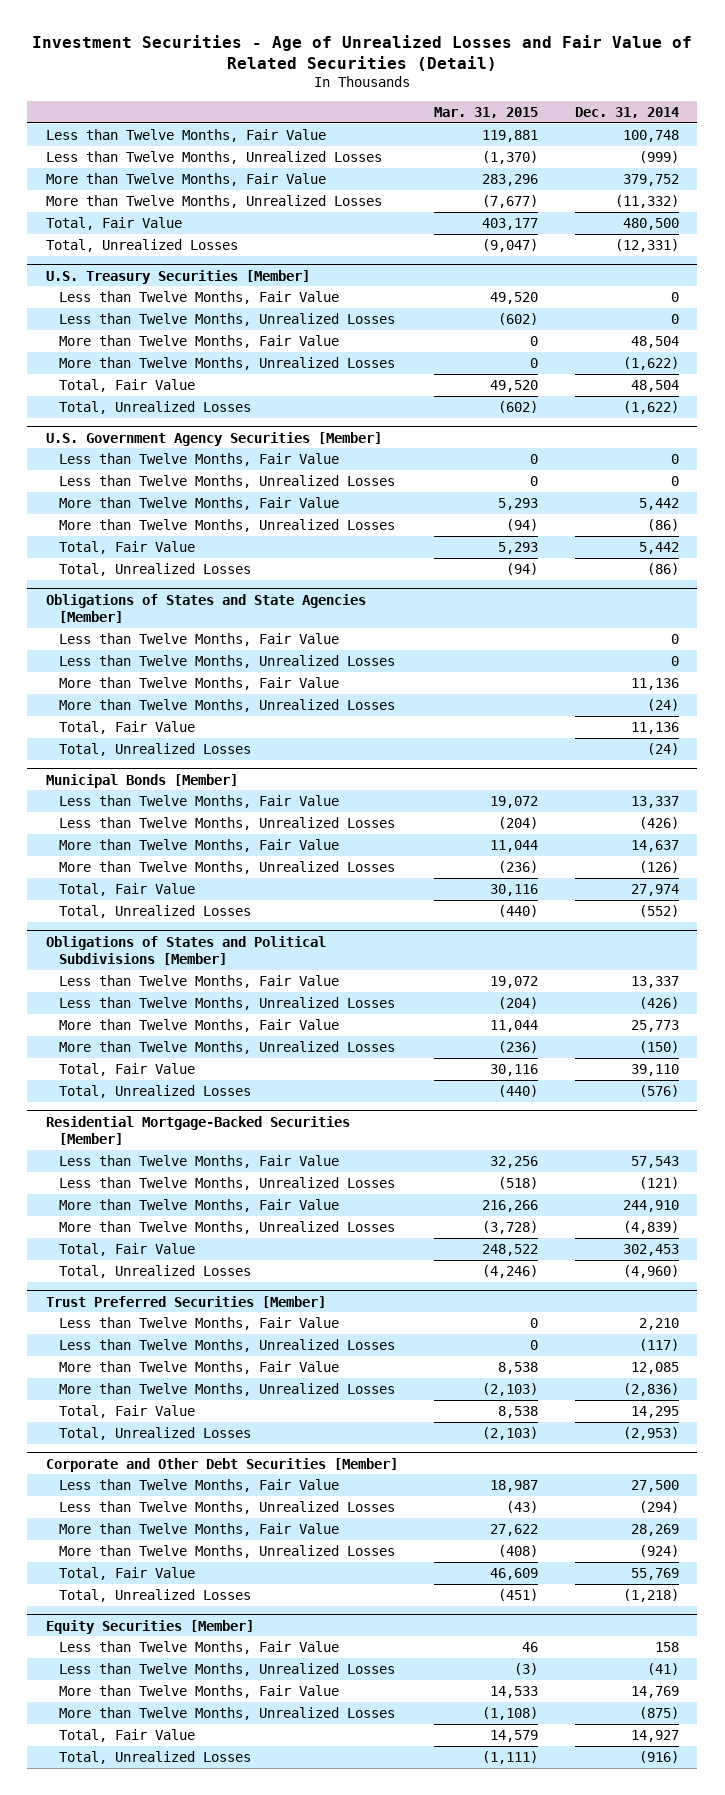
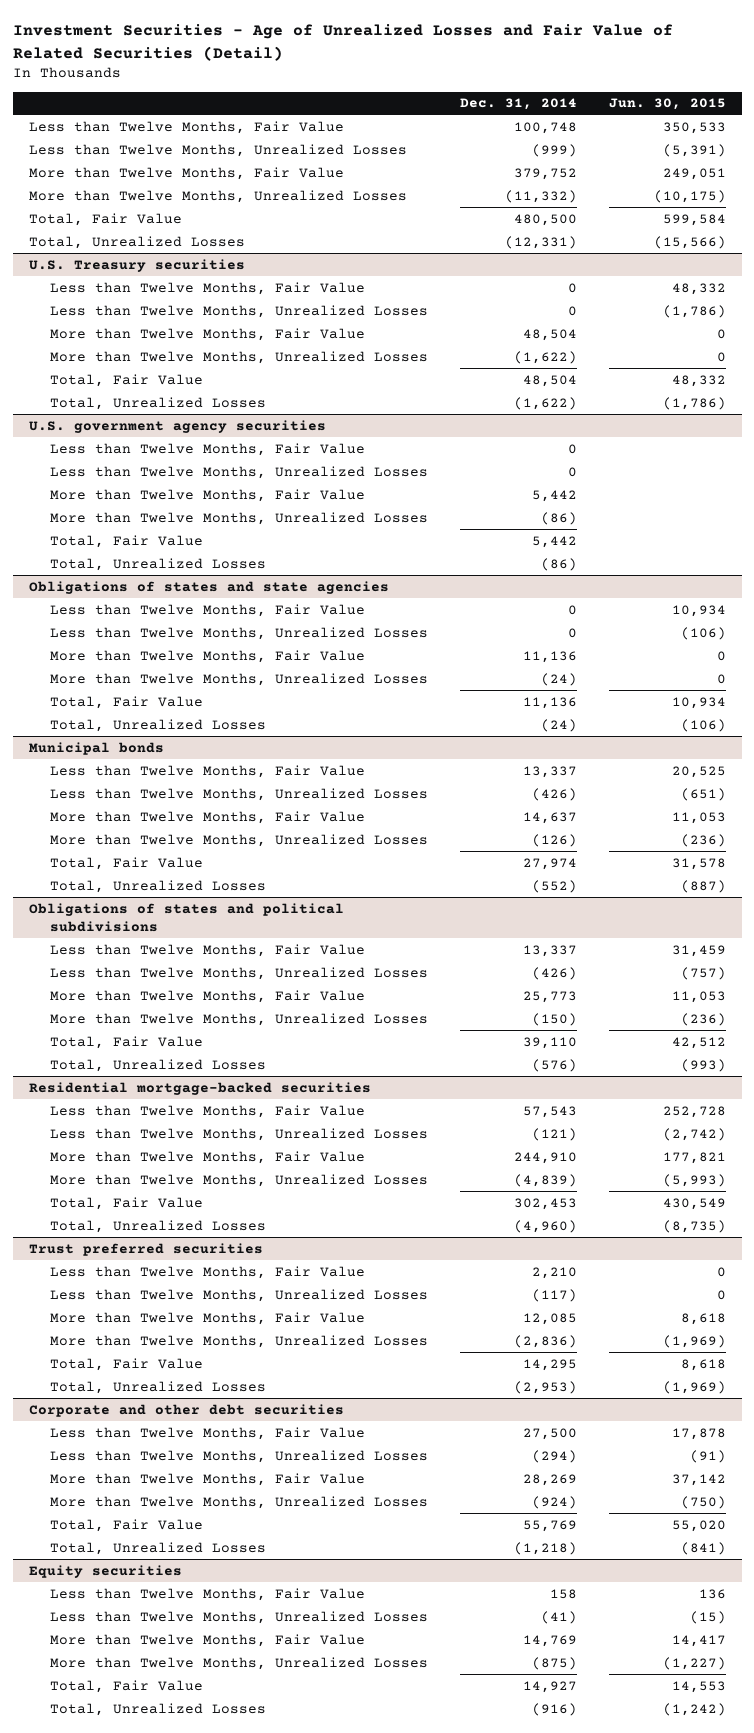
- | Mar. 31, 2015 | Dec. 31, 2014
+ | Dec. 31, 2014 | Jun. 30, 2015
- U.S. Treasury Securities [Member]
+ U.S. Treasury securities
- U.S. Government Agency Securities [Member]
+ U.S. government agency securities
- Obligations of States and State Agencies [Member]
+ Obligations of states and state agencies
- Municipal Bonds [Member]
+ Municipal bonds
- Obligations of States and Political Subdivisions [Member]
+ Obligations of states and political subdivisions
- Residential Mortgage-Backed Securities [Member]
+ Residential mortgage-backed securities
- Trust Preferred Securities [Member]
+ Trust preferred securities
- Corporate and Other Debt Securities [Member]
+ Corporate and other debt securities
- Equity Securities [Member]
+ Equity securities

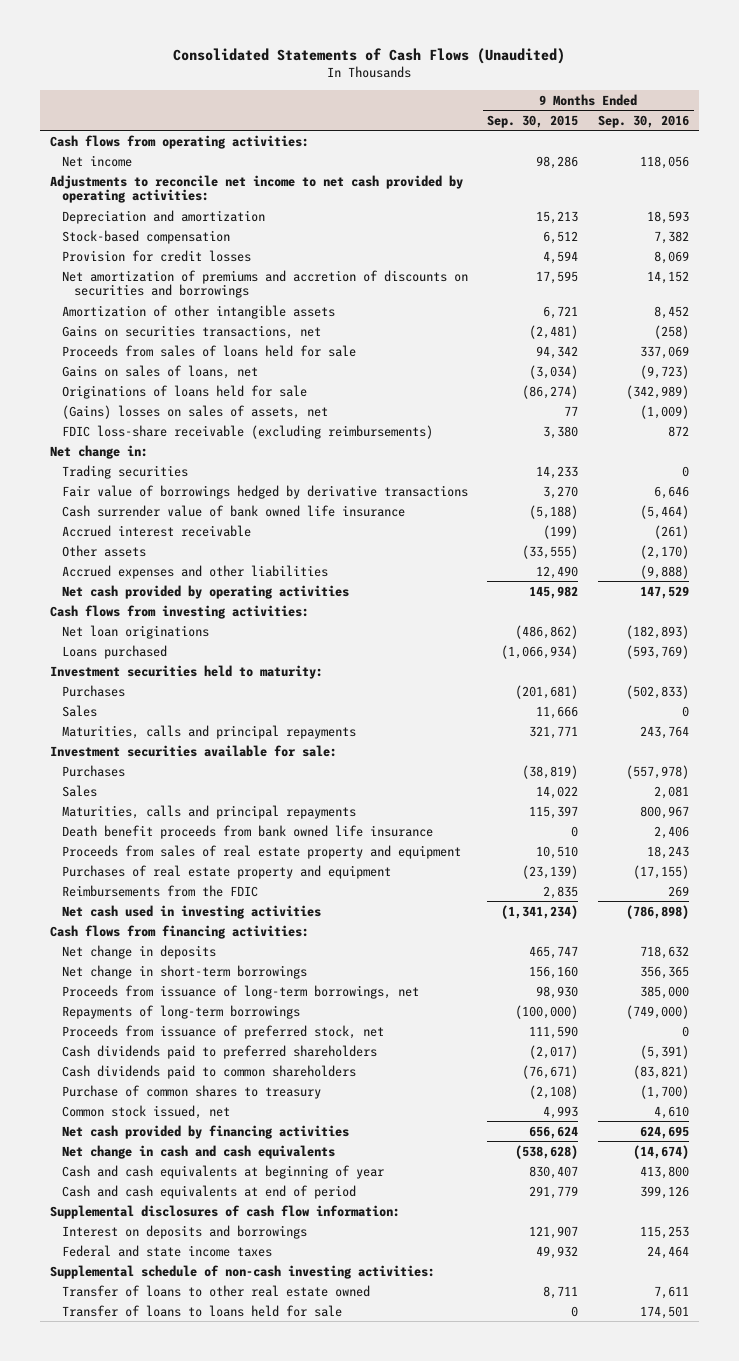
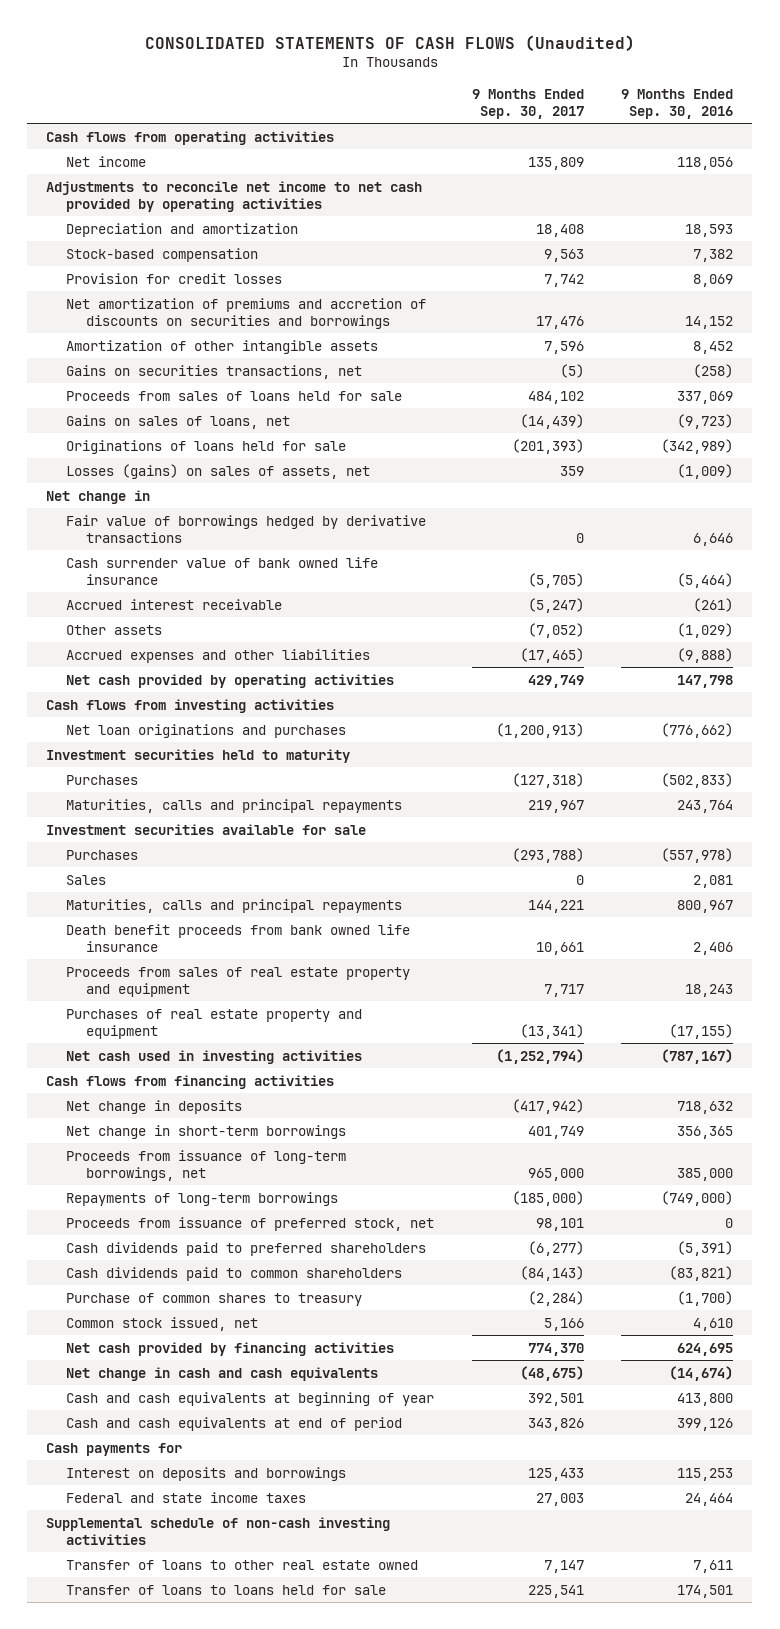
- Consolidated Statements of Cash Flows (Unaudited)
+ CONSOLIDATED STATEMENTS OF CASH FLOWS (Unaudited)
- | 9 Months Ended Sep. 30, 2015 | 9 Months Ended Sep. 30, 2016
+ | 9 Months Ended Sep. 30, 2017 | 9 Months Ended Sep. 30, 2016
- Cash flows from operating activities:
+ Cash flows from operating activities
- Adjustments to reconcile net income to net cash provided by operating activities:
+ Adjustments to reconcile net income to net cash provided by operating activities
- (Gains) losses on sales of assets, net | 77 | (1,009)
- FDIC loss-share receivable (excluding reimbursements) | 3,380 | 872
- Net change in:
- Trading securities | 14,233 | 0
+ Losses (gains) on sales of assets, net | 359 | (1,009)
+ Net change in
- Other assets | (33,555) | (2,170)
+ Other assets | (7,052) | (1,029)
- Net cash provided by operating activities | 145,982 | 147,529
- Cash flows from investing activities:
- Net loan originations | (486,862) | (182,893)
- Loans purchased | (1,066,934) | (593,769)
- Investment securities held to maturity:
+ Net cash provided by operating activities | 429,749 | 147,798
+ Cash flows from investing activities
+ Net loan originations and purchases | (1,200,913) | (776,662)
+ Investment securities held to maturity
- Sales | 11,666 | 0
- Investment securities available for sale:
+ Investment securities available for sale
- Reimbursements from the FDIC | 2,835 | 269
- Net cash used in investing activities | (1,341,234) | (786,898)
- Cash flows from financing activities:
+ Net cash used in investing activities | (1,252,794) | (787,167)
+ Cash flows from financing activities
- Supplemental disclosures of cash flow information:
+ Cash payments for
- Supplemental schedule of non-cash investing activities:
+ Supplemental schedule of non-cash investing activities

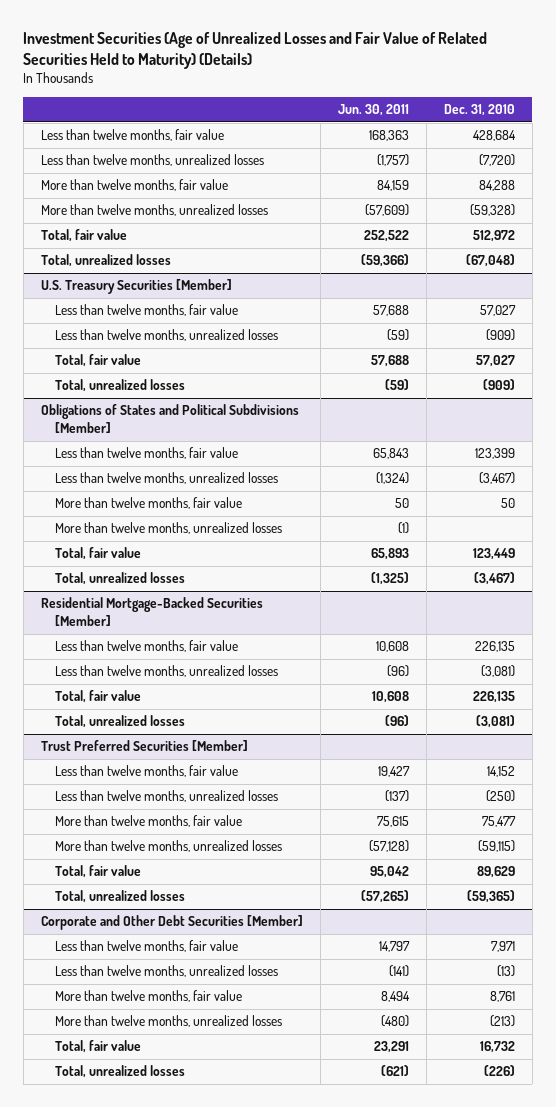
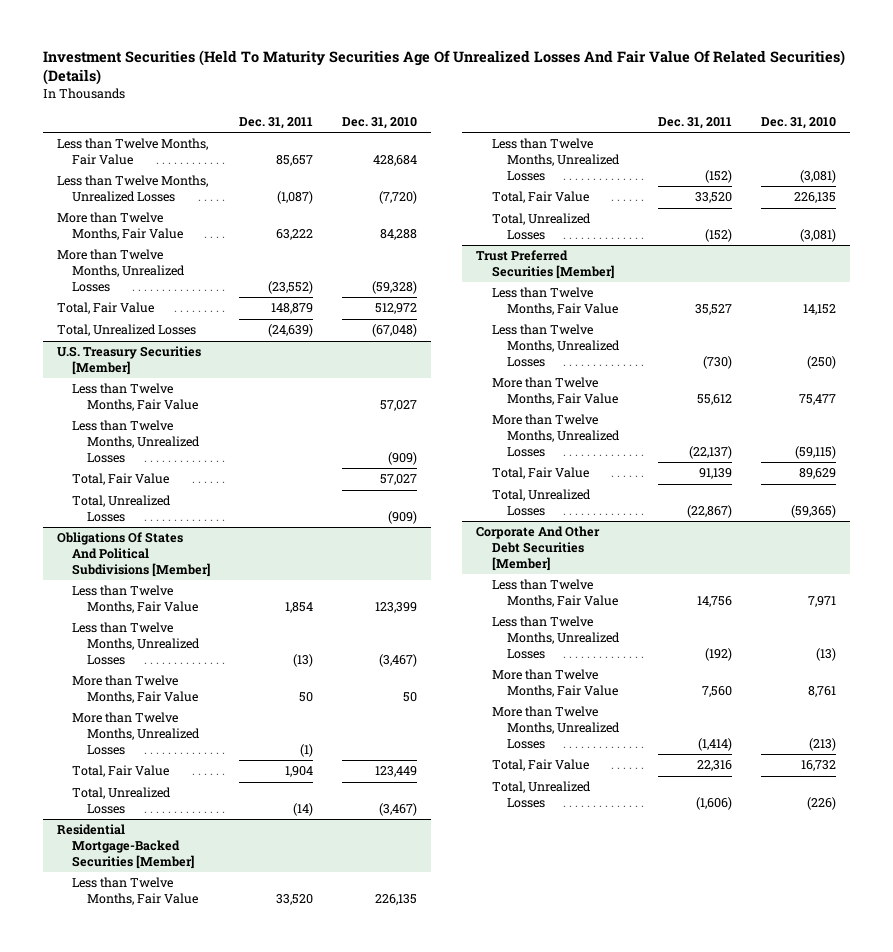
- Investment Securities (Age of Unrealized Losses and Fair Value of Related Securities Held to Maturity) (Details)
+ Investment Securities (Held To Maturity Securities Age Of Unrealized Losses And Fair Value Of Related Securities) (Details)
- | Jun. 30, 2011 | Dec. 31, 2010
+ | Dec. 31, 2011 | Dec. 31, 2010
- Less than twelve months, fair value | 168,363 | 428,684
- Less than twelve months, unrealized losses | (1,757) | (7,720)
- More than twelve months, fair value | 84,159 | 84,288
- More than twelve months, unrealized losses | (57,609) | (59,328)
- Total, fair value | 252,522 | 512,972
- Total, unrealized losses | (59,366) | (67,048)
+ Less than Twelve Months, Fair Value | 85,657 | 428,684
+ Less than Twelve Months, Unrealized Losses | (1,087) | (7,720)
+ More than Twelve Months, Fair Value | 63,222 | 84,288
+ More than Twelve Months, Unrealized Losses | (23,552) | (59,328)
+ Total, Fair Value | 148,879 | 512,972
+ Total, Unrealized Losses | (24,639) | (67,048)
@ U.S. Treasury Securities [Member]
- Less than twelve months, fair value | 57,688 | 57,027
- Less than twelve months, unrealized losses | (59) | (909)
- Total, fair value | 57,688 | 57,027
- Total, unrealized losses | (59) | (909)
- Obligations of States and Political Subdivisions [Member]
- Less than twelve months, fair value | 65,843 | 123,399
- Less than twelve months, unrealized losses | (1,324) | (3,467)
- More than twelve months, fair value | 50 | 50
- More than twelve months, unrealized losses | (1) |
- Total, fair value | 65,893 | 123,449
- Total, unrealized losses | (1,325) | (3,467)
@ U.S. Treasury Securities [Member]
+ Less than Twelve Months, Fair Value | | 57,027
+ Less than Twelve Months, Unrealized Losses | | (909)
+ Total, Fair Value | | 57,027
+ Total, Unrealized Losses | | (909)
+ Obligations Of States And Political Subdivisions [Member]
+ Less than Twelve Months, Fair Value | 1,854 | 123,399
+ Less than Twelve Months, Unrealized Losses | (13) | (3,467)
+ More than Twelve Months, Fair Value | 50 | 50
+ More than Twelve Months, Unrealized Losses | (1) |
+ Total, Fair Value | 1,904 | 123,449
+ Total, Unrealized Losses | (14) | (3,467)
@ Residential Mortgage-Backed Securities [Member]
- Less than twelve months, fair value | 10,608 | 226,135
- Less than twelve months, unrealized losses | (96) | (3,081)
- Total, fair value | 10,608 | 226,135
- Total, unrealized losses | (96) | (3,081)
+ Less than Twelve Months, Fair Value | 33,520 | 226,135
+ Less than Twelve Months, Unrealized Losses | (152) | (3,081)
+ Total, Fair Value | 33,520 | 226,135
+ Total, Unrealized Losses | (152) | (3,081)
@ Trust Preferred Securities [Member]
- Less than twelve months, fair value | 19,427 | 14,152
- Less than twelve months, unrealized losses | (137) | (250)
- More than twelve months, fair value | 75,615 | 75,477
- More than twelve months, unrealized losses | (57,128) | (59,115)
- Total, fair value | 95,042 | 89,629
- Total, unrealized losses | (57,265) | (59,365)
- Corporate and Other Debt Securities [Member]
- Less than twelve months, fair value | 14,797 | 7,971
- Less than twelve months, unrealized losses | (141) | (13)
- More than twelve months, fair value | 8,494 | 8,761
- More than twelve months, unrealized losses | (480) | (213)
- Total, fair value | 23,291 | 16,732
- Total, unrealized losses | (621) | (226)
@ Trust Preferred Securities [Member]
+ Less than Twelve Months, Fair Value | 35,527 | 14,152
+ Less than Twelve Months, Unrealized Losses | (730) | (250)
+ More than Twelve Months, Fair Value | 55,612 | 75,477
+ More than Twelve Months, Unrealized Losses | (22,137) | (59,115)
+ Total, Fair Value | 91,139 | 89,629
+ Total, Unrealized Losses | (22,867) | (59,365)
+ Corporate And Other Debt Securities [Member]
+ Less than Twelve Months, Fair Value | 14,756 | 7,971
+ Less than Twelve Months, Unrealized Losses | (192) | (13)
+ More than Twelve Months, Fair Value | 7,560 | 8,761
+ More than Twelve Months, Unrealized Losses | (1,414) | (213)
+ Total, Fair Value | 22,316 | 16,732
+ Total, Unrealized Losses | (1,606) | (226)

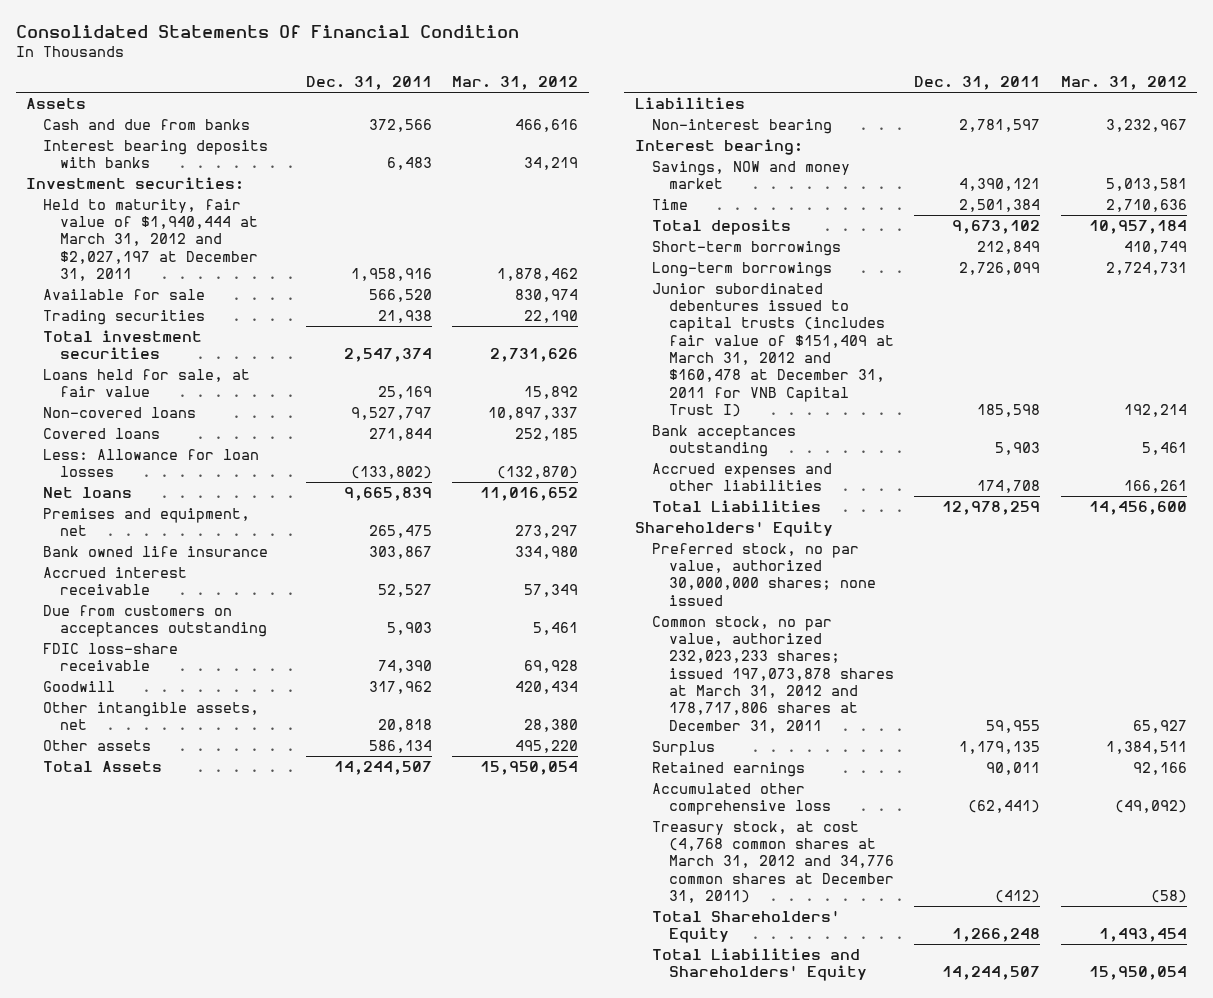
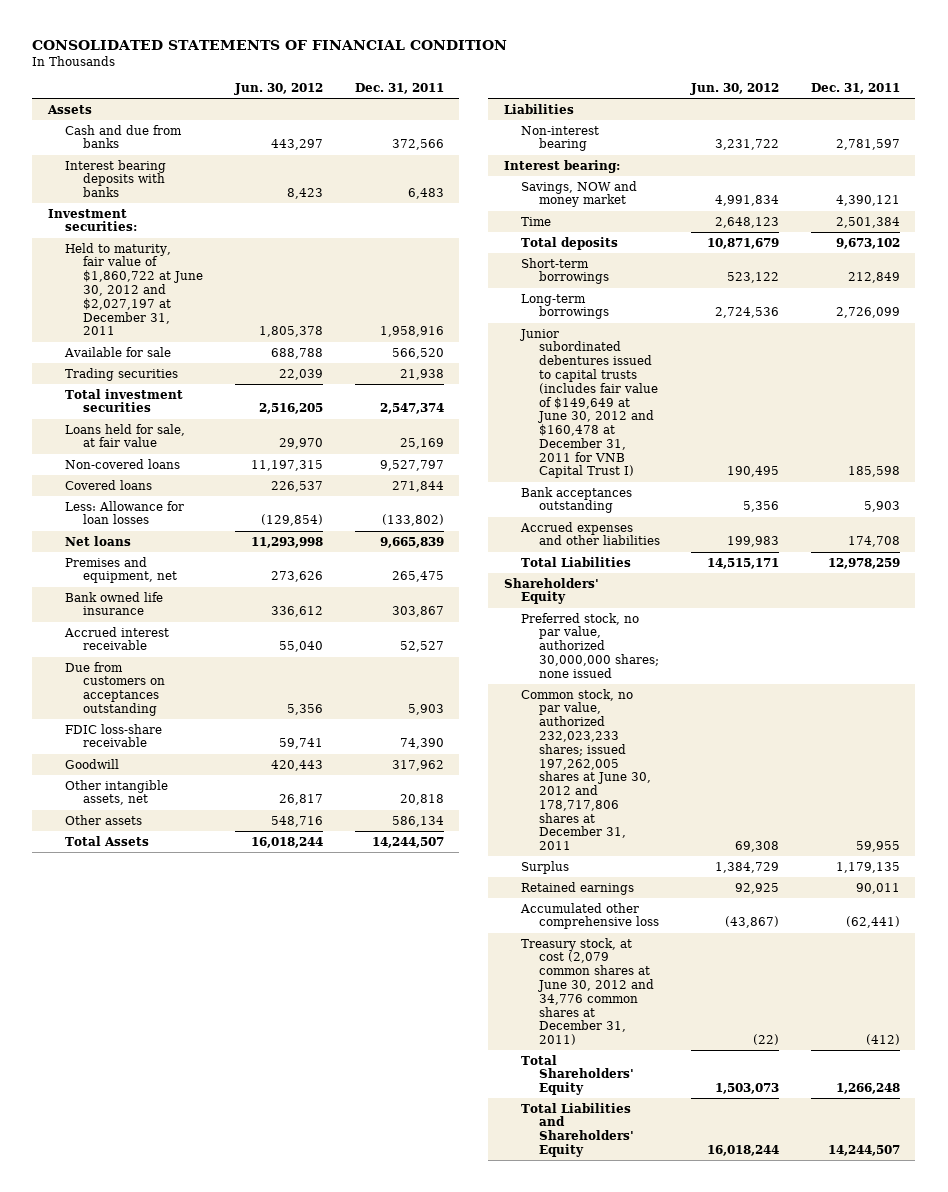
- Consolidated Statements Of Financial Condition
+ CONSOLIDATED STATEMENTS OF FINANCIAL CONDITION
- | Dec. 31, 2011 | Mar. 31, 2012
+ | Jun. 30, 2012 | Dec. 31, 2011
- Held to maturity, fair value of $1,940,444 at March 31, 2012 and $2,027,197 at December 31, 2011 | 1,958,916 | 1,878,462
+ Held to maturity, fair value of $1,860,722 at June 30, 2012 and $2,027,197 at December 31, 2011 | 1,805,378 | 1,958,916
- Junior subordinated debentures issued to capital trusts (includes fair value of $151,409 at March 31, 2012 and $160,478 at December 31, 2011 for VNB Capital Trust I) | 185,598 | 192,214
+ Junior subordinated debentures issued to capital trusts (includes fair value of $149,649 at June 30, 2012 and $160,478 at December 31, 2011 for VNB Capital Trust I) | 190,495 | 185,598
- Common stock, no par value, authorized 232,023,233 shares; issued 197,073,878 shares at March 31, 2012 and 178,717,806 shares at December 31, 2011 | 59,955 | 65,927
+ Common stock, no par value, authorized 232,023,233 shares; issued 197,262,005 shares at June 30, 2012 and 178,717,806 shares at December 31, 2011 | 69,308 | 59,955
- Treasury stock, at cost (4,768 common shares at March 31, 2012 and 34,776 common shares at December 31, 2011) | (412) | (58)
+ Treasury stock, at cost (2,079 common shares at June 30, 2012 and 34,776 common shares at December 31, 2011) | (22) | (412)

